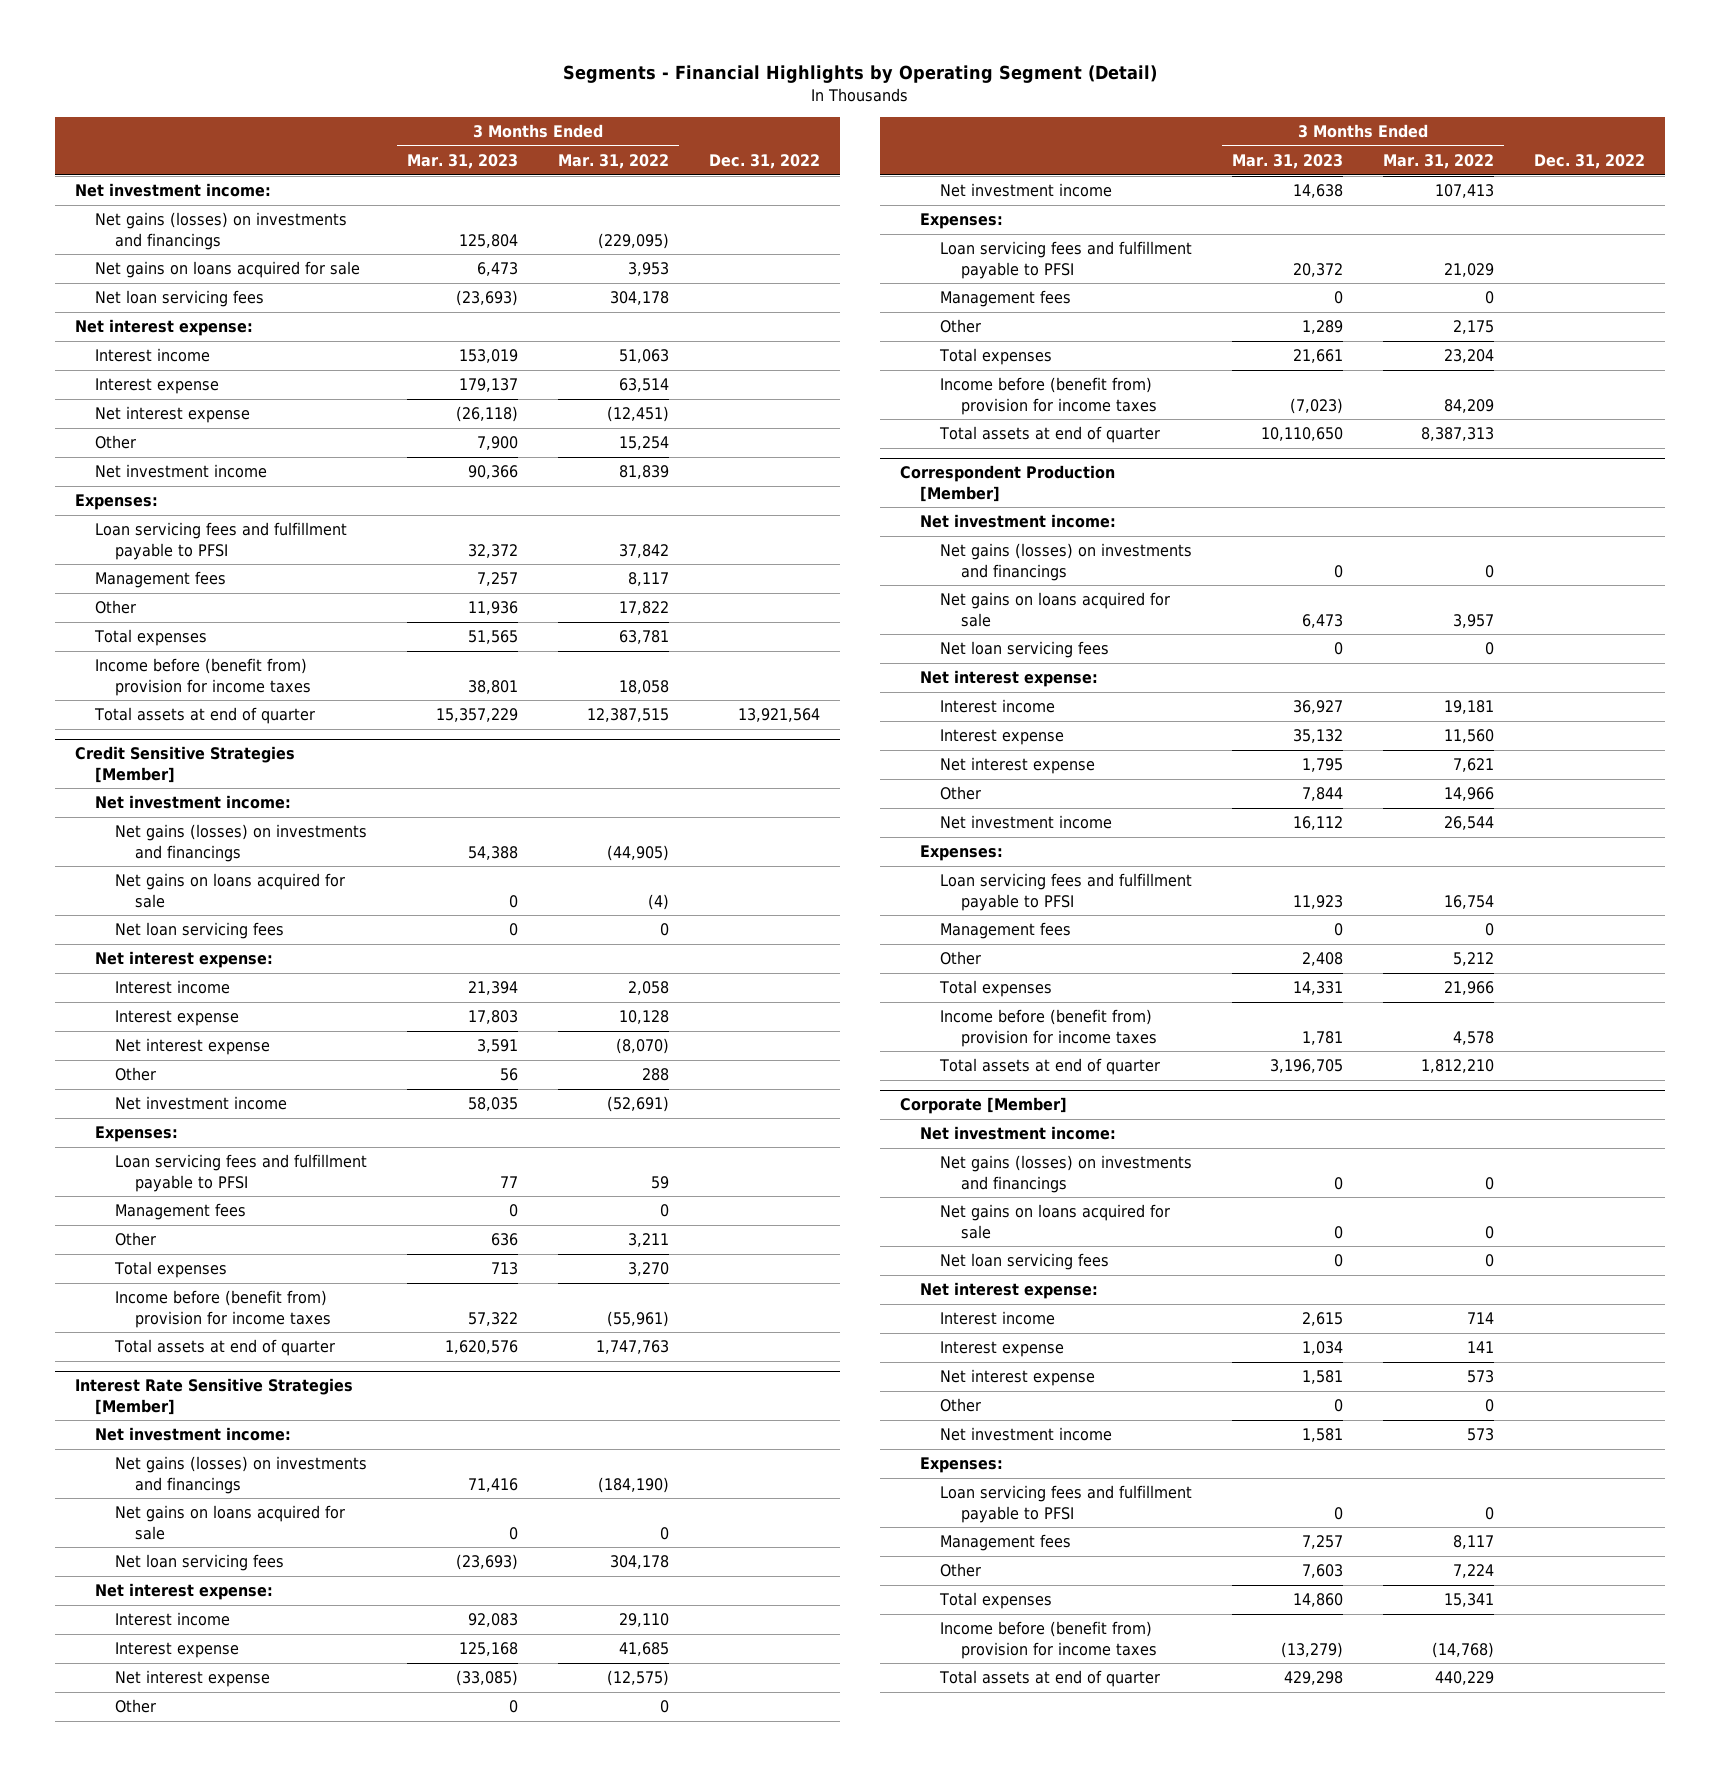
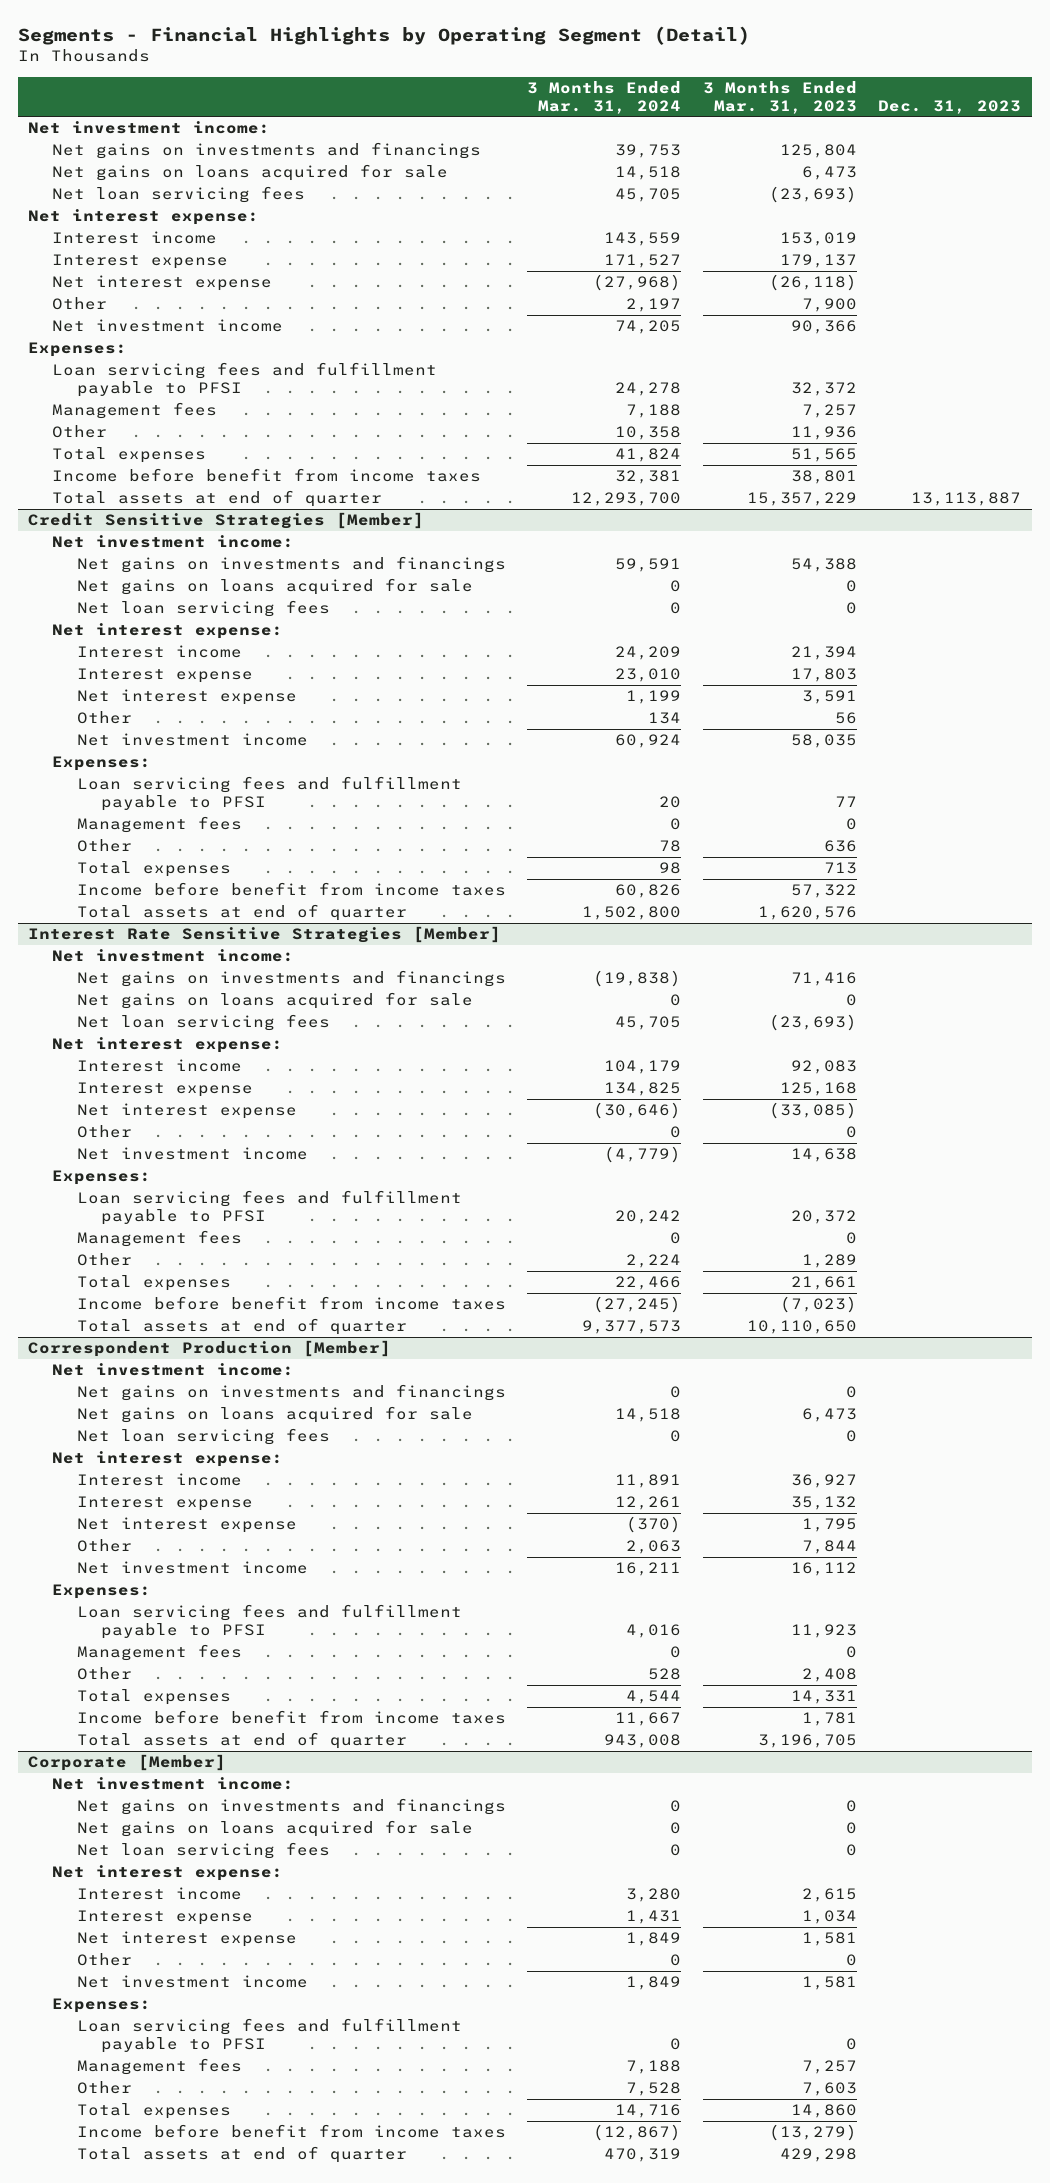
- | 3 Months Ended Mar. 31, 2023 | 3 Months Ended Mar. 31, 2022 | Dec. 31, 2022
+ | 3 Months Ended Mar. 31, 2024 | 3 Months Ended Mar. 31, 2023 | Dec. 31, 2023
- Net gains (losses) on investments and financings | 125,804 | (229,095) |
+ Net gains on investments and financings | 39,753 | 125,804 |
- Income before (benefit from) provision for income taxes | 38,801 | 18,058 |
+ Income before benefit from income taxes | 32,381 | 38,801 |
@ Credit Sensitive Strategies [Member]
- Net gains (losses) on investments and financings | 54,388 | (44,905) |
+ Net gains on investments and financings | 59,591 | 54,388 |
- Income before (benefit from) provision for income taxes | 57,322 | (55,961) |
+ Income before benefit from income taxes | 60,826 | 57,322 |
@ Interest Rate Sensitive Strategies [Member]
- Net gains (losses) on investments and financings | 71,416 | (184,190) |
+ Net gains on investments and financings | (19,838) | 71,416 |
- Income before (benefit from) provision for income taxes | (7,023) | 84,209 |
+ Income before benefit from income taxes | (27,245) | (7,023) |
@ Correspondent Production [Member]
- Net gains (losses) on investments and financings | 0 | 0 |
+ Net gains on investments and financings | 0 | 0 |
- Income before (benefit from) provision for income taxes | 1,781 | 4,578 |
+ Income before benefit from income taxes | 11,667 | 1,781 |
@ Corporate [Member]
- Net gains (losses) on investments and financings | 0 | 0 |
+ Net gains on investments and financings | 0 | 0 |
- Income before (benefit from) provision for income taxes | (13,279) | (14,768) |
+ Income before benefit from income taxes | (12,867) | (13,279) |

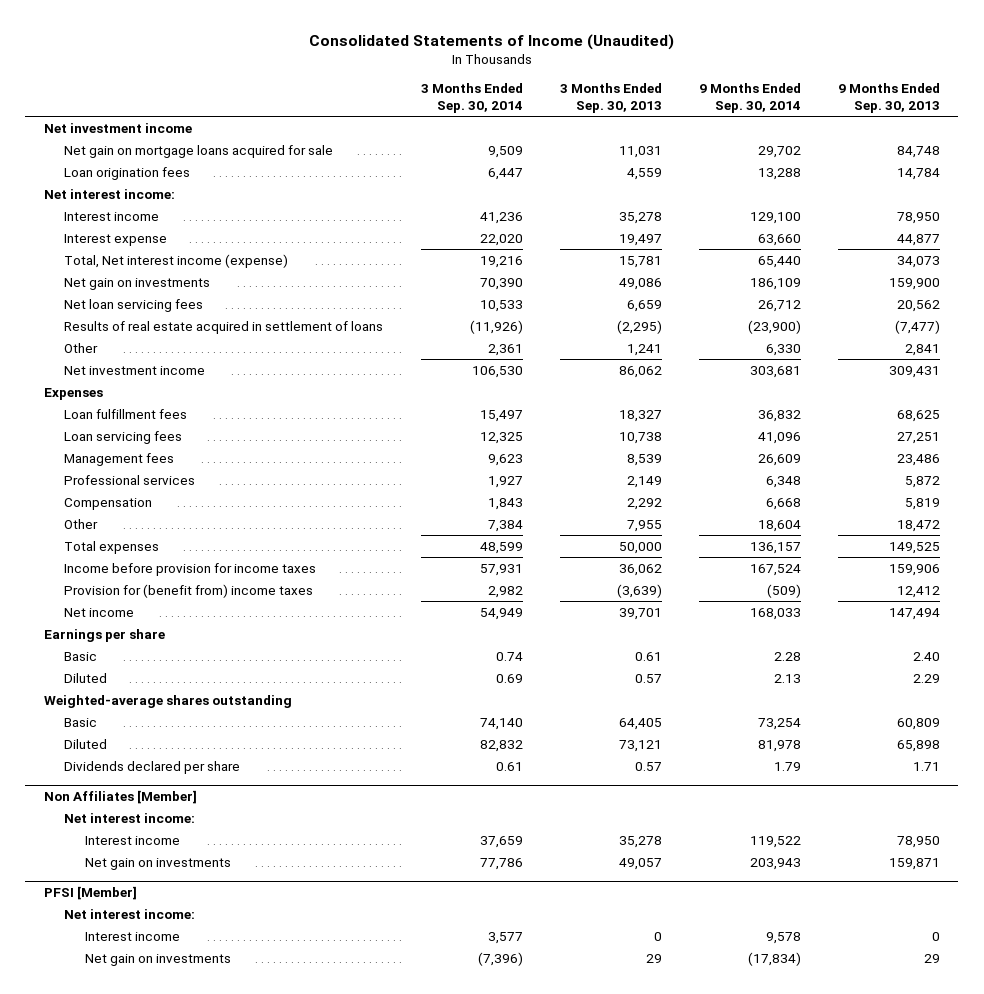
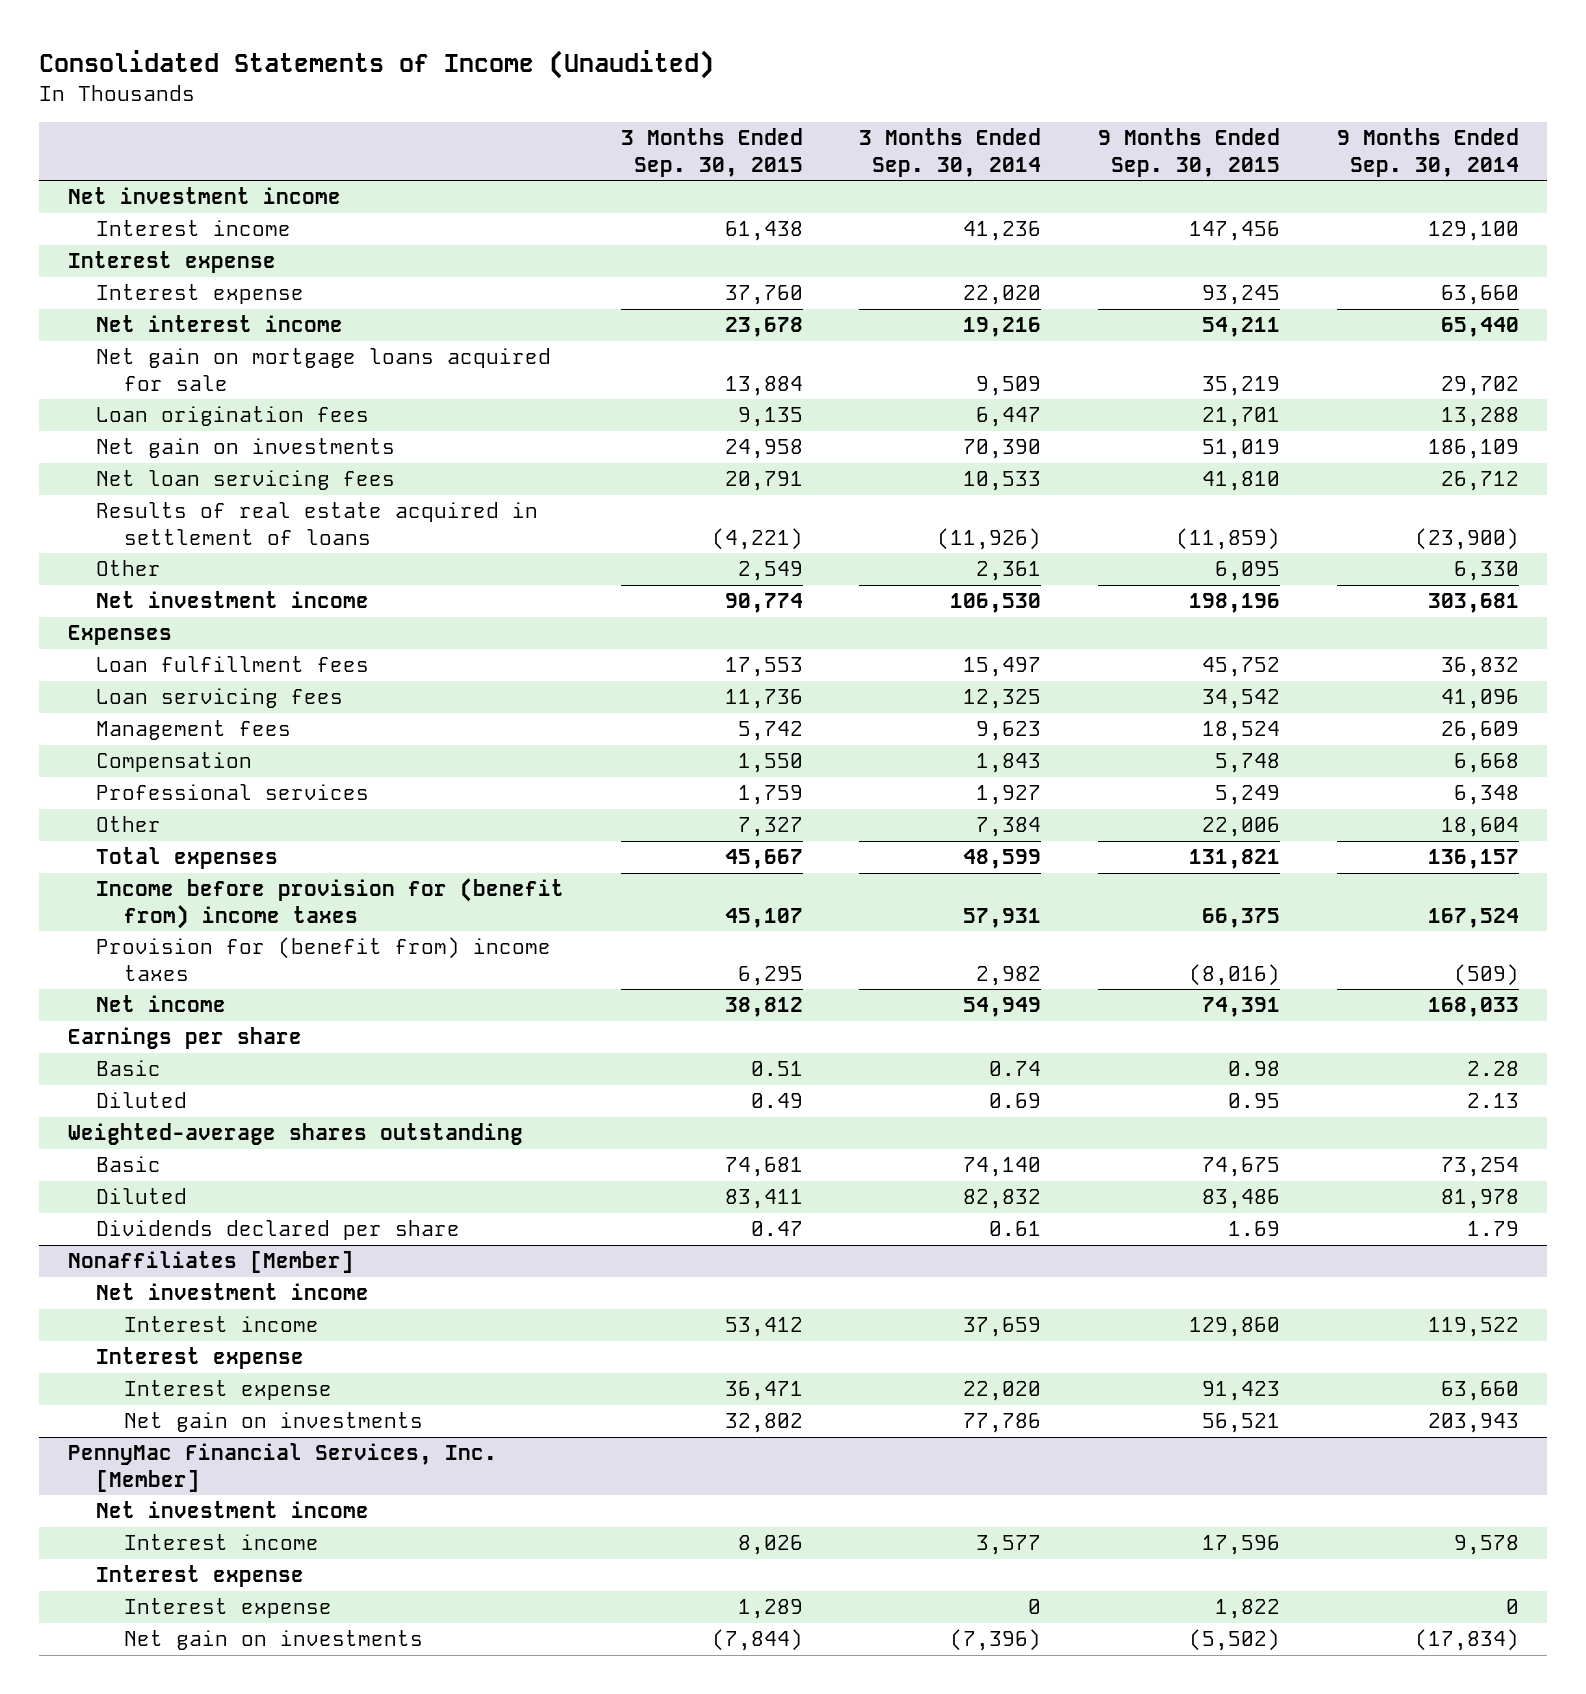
- | 3 Months Ended Sep. 30, 2014 | 3 Months Ended Sep. 30, 2013 | 9 Months Ended Sep. 30, 2014 | 9 Months Ended Sep. 30, 2013
+ | 3 Months Ended Sep. 30, 2015 | 3 Months Ended Sep. 30, 2014 | 9 Months Ended Sep. 30, 2015 | 9 Months Ended Sep. 30, 2014
- Net interest income:
+ Interest expense
- Total, Net interest income (expense) | 19,216 | 15,781 | 65,440 | 34,073
+ Net interest income | 23,678 | 19,216 | 54,211 | 65,440
moved down: Net gain on mortgage loans acquired for sale | 13,884 | 9,509 | 35,219 | 29,702
moved down: Loan origination fees | 9,135 | 6,447 | 21,701 | 13,288
moved down: Professional services | 1,759 | 1,927 | 5,249 | 6,348
- Income before provision for income taxes | 57,931 | 36,062 | 167,524 | 159,906
+ Income before provision for (benefit from) income taxes | 45,107 | 57,931 | 66,375 | 167,524
- Non Affiliates [Member]
- Net interest income:
+ Nonaffiliates [Member]
+ Net investment income
+ Interest expense
+ Interest expense | 36,471 | 22,020 | 91,423 | 63,660
- PFSI [Member]
- Net interest income:
+ PennyMac Financial Services, Inc. [Member]
+ Net investment income
+ Interest expense
+ Interest expense | 1,289 | 0 | 1,822 | 0

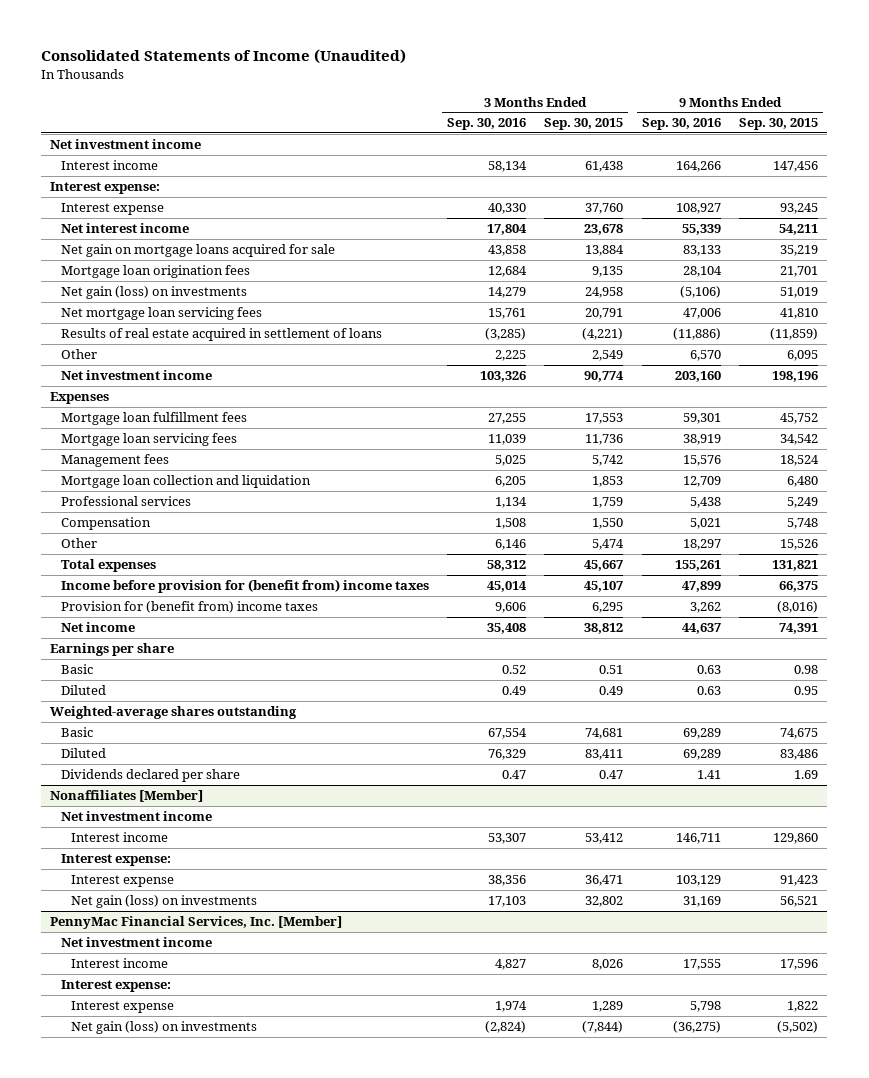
- | 3 Months Ended Sep. 30, 2015 | 3 Months Ended Sep. 30, 2014 | 9 Months Ended Sep. 30, 2015 | 9 Months Ended Sep. 30, 2014
+ | 3 Months Ended Sep. 30, 2016 | 3 Months Ended Sep. 30, 2015 | 9 Months Ended Sep. 30, 2016 | 9 Months Ended Sep. 30, 2015
- Interest expense
+ Interest expense:
- Loan origination fees | 9,135 | 6,447 | 21,701 | 13,288
- Net gain on investments | 24,958 | 70,390 | 51,019 | 186,109
- Net loan servicing fees | 20,791 | 10,533 | 41,810 | 26,712
+ Mortgage loan origination fees | 12,684 | 9,135 | 28,104 | 21,701
+ Net gain (loss) on investments | 14,279 | 24,958 | (5,106) | 51,019
+ Net mortgage loan servicing fees | 15,761 | 20,791 | 47,006 | 41,810
- Loan fulfillment fees | 17,553 | 15,497 | 45,752 | 36,832
- Loan servicing fees | 11,736 | 12,325 | 34,542 | 41,096
+ Mortgage loan fulfillment fees | 27,255 | 17,553 | 59,301 | 45,752
+ Mortgage loan servicing fees | 11,039 | 11,736 | 38,919 | 34,542
+ Mortgage loan collection and liquidation | 6,205 | 1,853 | 12,709 | 6,480
- Other | 7,327 | 7,384 | 22,006 | 18,604
moved down: Compensation | 1,508 | 1,550 | 5,021 | 5,748
+ Other | 6,146 | 5,474 | 18,297 | 15,526
@ Nonaffiliates [Member]
- Interest expense
+ Interest expense:
- Net gain on investments | 32,802 | 77,786 | 56,521 | 203,943
+ Net gain (loss) on investments | 17,103 | 32,802 | 31,169 | 56,521
@ PennyMac Financial Services, Inc. [Member]
- Interest expense
+ Interest expense:
- Net gain on investments | (7,844) | (7,396) | (5,502) | (17,834)
+ Net gain (loss) on investments | (2,824) | (7,844) | (36,275) | (5,502)

